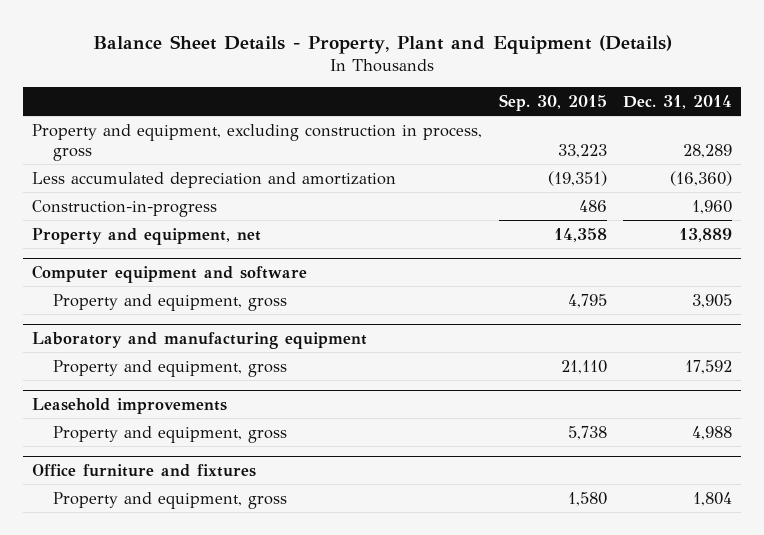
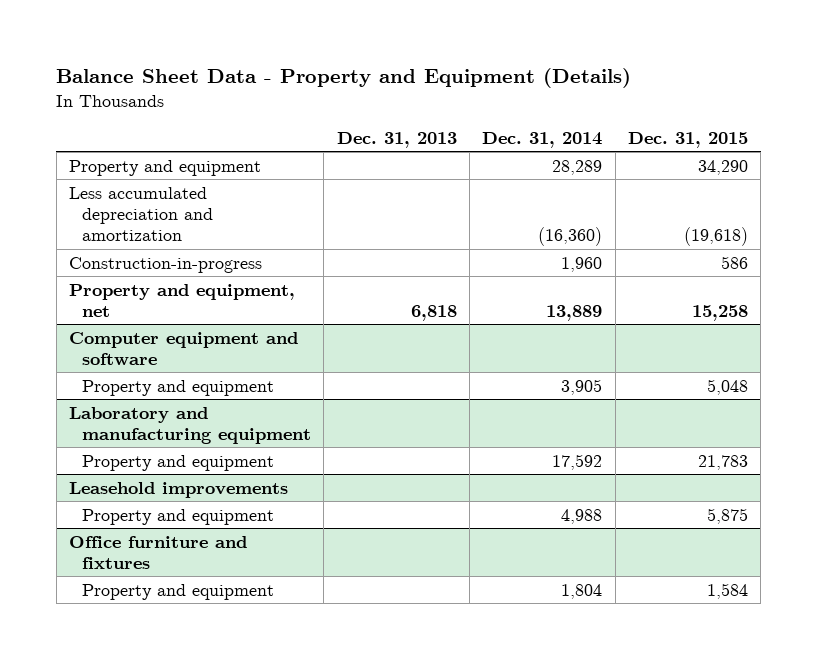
- Balance Sheet Details - Property, Plant and Equipment (Details)
+ Balance Sheet Data - Property and Equipment (Details)
- | Sep. 30, 2015 | Dec. 31, 2014
+ | Dec. 31, 2013 | Dec. 31, 2014 | Dec. 31, 2015
- Property and equipment, excluding construction in process, gross | 33,223 | 28,289
+ Property and equipment | | 28,289 | 34,290
@ Computer equipment and software
- Property and equipment, gross | 4,795 | 3,905
+ Property and equipment | | 3,905 | 5,048
@ Laboratory and manufacturing equipment
- Property and equipment, gross | 21,110 | 17,592
+ Property and equipment | | 17,592 | 21,783
@ Leasehold improvements
- Property and equipment, gross | 5,738 | 4,988
+ Property and equipment | | 4,988 | 5,875
@ Office furniture and fixtures
- Property and equipment, gross | 1,580 | 1,804
+ Property and equipment | | 1,804 | 1,584

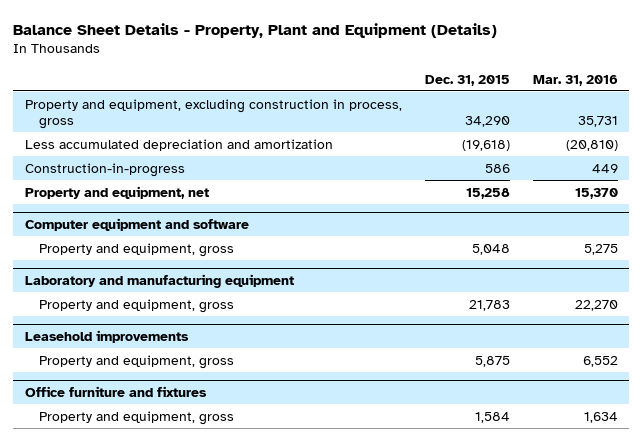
- Balance Sheet Data - Property and Equipment (Details)
+ Balance Sheet Details - Property, Plant and Equipment (Details)
- | Dec. 31, 2013 | Dec. 31, 2014 | Dec. 31, 2015
+ | Dec. 31, 2015 | Mar. 31, 2016
- Property and equipment | | 28,289 | 34,290
+ Property and equipment, excluding construction in process, gross | 34,290 | 35,731
@ Computer equipment and software
- Property and equipment | | 3,905 | 5,048
+ Property and equipment, gross | 5,048 | 5,275
@ Laboratory and manufacturing equipment
- Property and equipment | | 17,592 | 21,783
+ Property and equipment, gross | 21,783 | 22,270
@ Leasehold improvements
- Property and equipment | | 4,988 | 5,875
+ Property and equipment, gross | 5,875 | 6,552
@ Office furniture and fixtures
- Property and equipment | | 1,804 | 1,584
+ Property and equipment, gross | 1,584 | 1,634

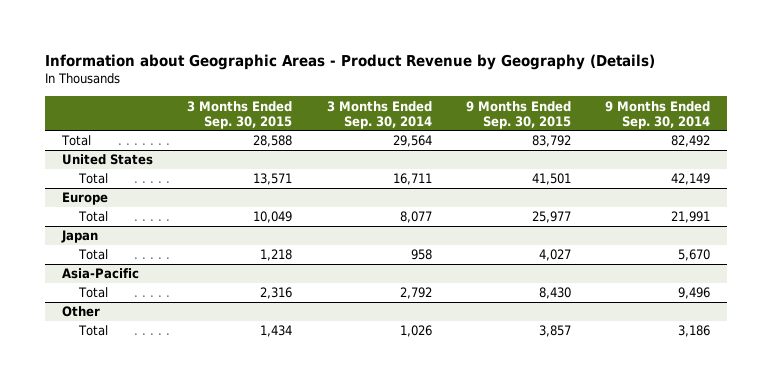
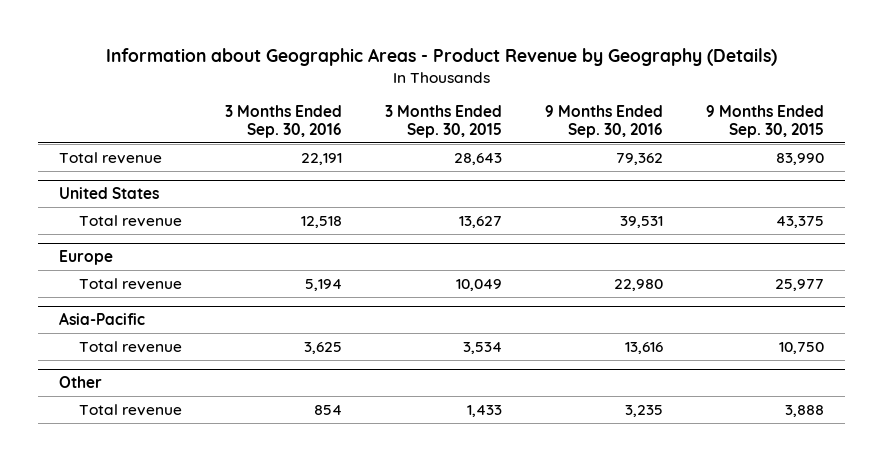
- | 3 Months Ended Sep. 30, 2015 | 3 Months Ended Sep. 30, 2014 | 9 Months Ended Sep. 30, 2015 | 9 Months Ended Sep. 30, 2014
+ | 3 Months Ended Sep. 30, 2016 | 3 Months Ended Sep. 30, 2015 | 9 Months Ended Sep. 30, 2016 | 9 Months Ended Sep. 30, 2015
- Total | 28,588 | 29,564 | 83,792 | 82,492
+ Total revenue | 22,191 | 28,643 | 79,362 | 83,990
@ United States
- Total | 13,571 | 16,711 | 41,501 | 42,149
+ Total revenue | 12,518 | 13,627 | 39,531 | 43,375
@ Europe
- Total | 10,049 | 8,077 | 25,977 | 21,991
- Japan
- Total | 1,218 | 958 | 4,027 | 5,670
@ Europe
+ Total revenue | 5,194 | 10,049 | 22,980 | 25,977
@ Asia-Pacific
- Total | 2,316 | 2,792 | 8,430 | 9,496
+ Total revenue | 3,625 | 3,534 | 13,616 | 10,750
@ Other
- Total | 1,434 | 1,026 | 3,857 | 3,186
+ Total revenue | 854 | 1,433 | 3,235 | 3,888

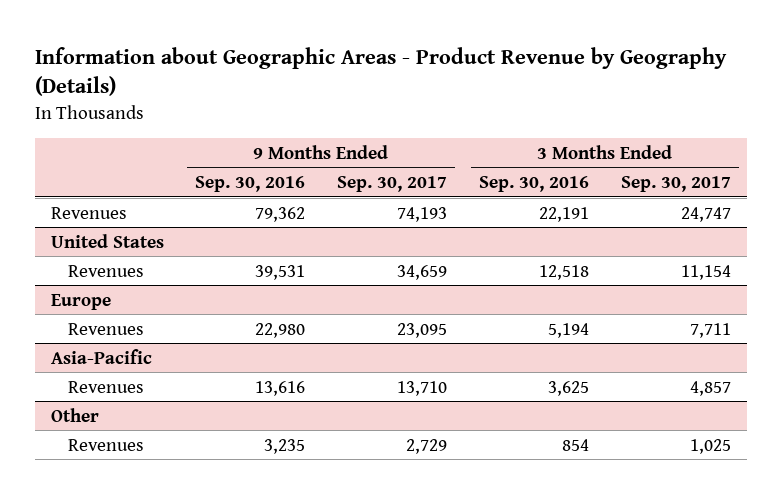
- | 3 Months Ended Sep. 30, 2016 | 3 Months Ended Sep. 30, 2015 | 9 Months Ended Sep. 30, 2016 | 9 Months Ended Sep. 30, 2015
+ | 9 Months Ended Sep. 30, 2016 | 9 Months Ended Sep. 30, 2017 | 3 Months Ended Sep. 30, 2016 | 3 Months Ended Sep. 30, 2017
- Total revenue | 22,191 | 28,643 | 79,362 | 83,990
+ Revenues | 79,362 | 74,193 | 22,191 | 24,747
@ United States
- Total revenue | 12,518 | 13,627 | 39,531 | 43,375
+ Revenues | 39,531 | 34,659 | 12,518 | 11,154
@ Europe
- Total revenue | 5,194 | 10,049 | 22,980 | 25,977
+ Revenues | 22,980 | 23,095 | 5,194 | 7,711
@ Asia-Pacific
- Total revenue | 3,625 | 3,534 | 13,616 | 10,750
+ Revenues | 13,616 | 13,710 | 3,625 | 4,857
@ Other
- Total revenue | 854 | 1,433 | 3,235 | 3,888
+ Revenues | 3,235 | 2,729 | 854 | 1,025

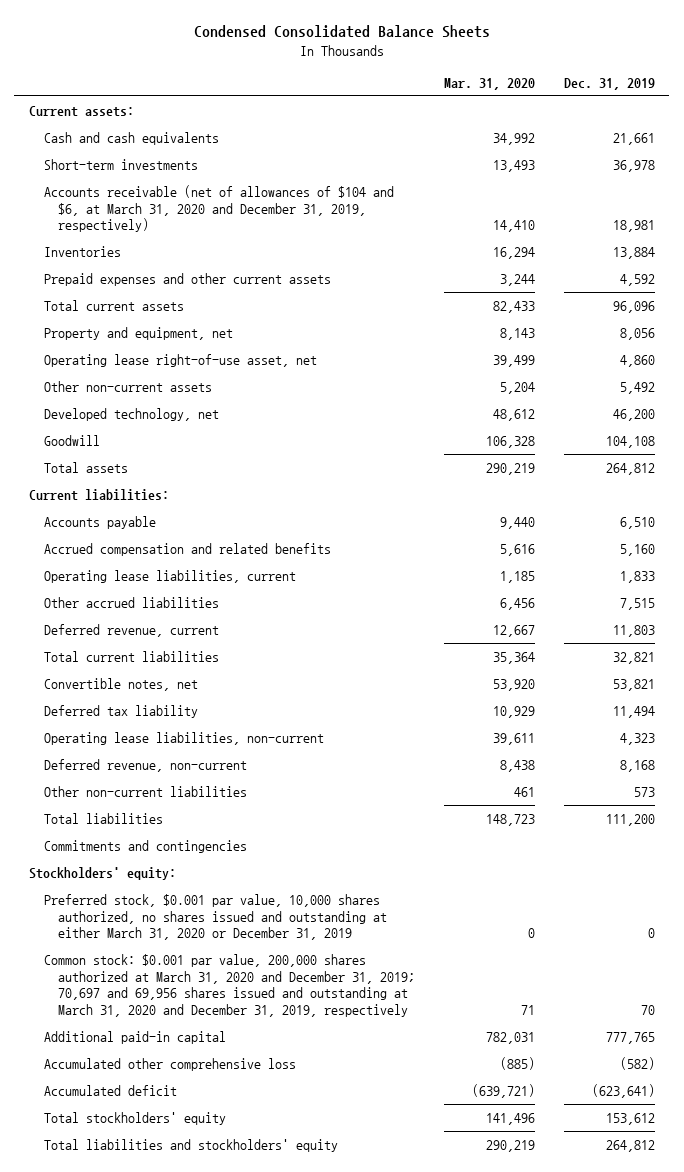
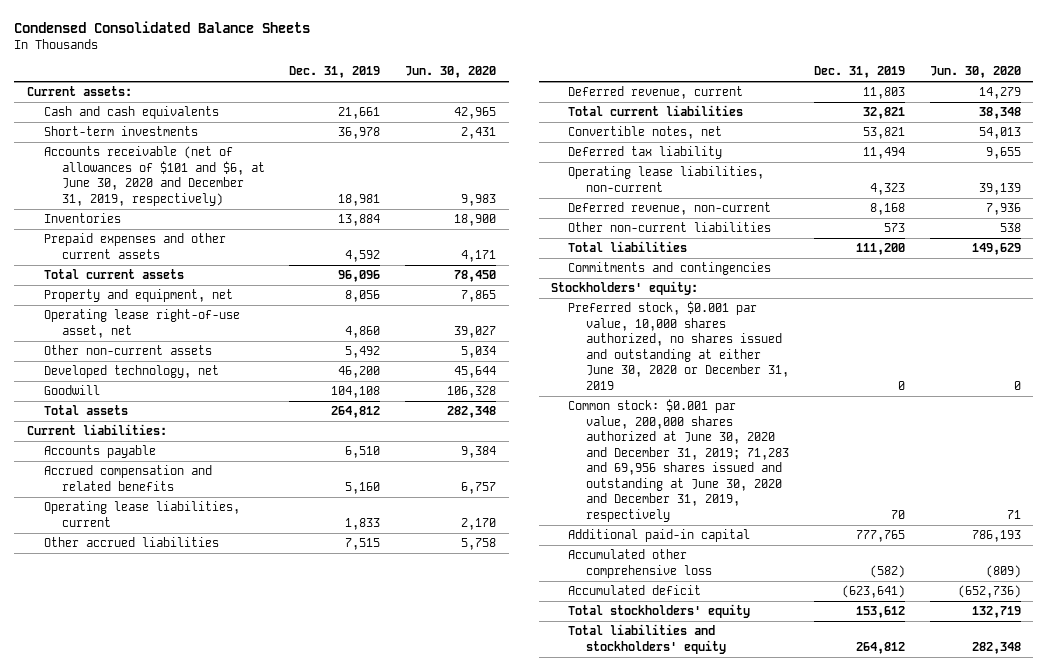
- | Mar. 31, 2020 | Dec. 31, 2019
+ | Dec. 31, 2019 | Jun. 30, 2020
- Accounts receivable (net of allowances of $104 and $6, at March 31, 2020 and December 31, 2019, respectively) | 14,410 | 18,981
+ Accounts receivable (net of allowances of $101 and $6, at June 30, 2020 and December 31, 2019, respectively) | 18,981 | 9,983
- Preferred stock, $0.001 par value, 10,000 shares authorized, no shares issued and outstanding at either March 31, 2020 or December 31, 2019 | 0 | 0
- Common stock: $0.001 par value, 200,000 shares authorized at March 31, 2020 and December 31, 2019; 70,697 and 69,956 shares issued and outstanding at March 31, 2020 and December 31, 2019, respectively | 71 | 70
+ Preferred stock, $0.001 par value, 10,000 shares authorized, no shares issued and outstanding at either June 30, 2020 or December 31, 2019 | 0 | 0
+ Common stock: $0.001 par value, 200,000 shares authorized at June 30, 2020 and December 31, 2019; 71,283 and 69,956 shares issued and outstanding at June 30, 2020 and December 31, 2019, respectively | 70 | 71

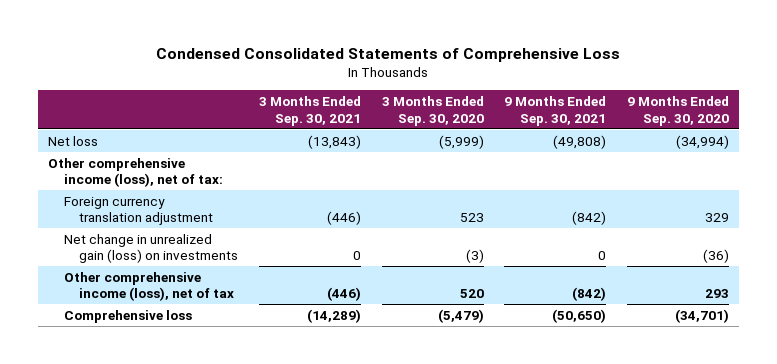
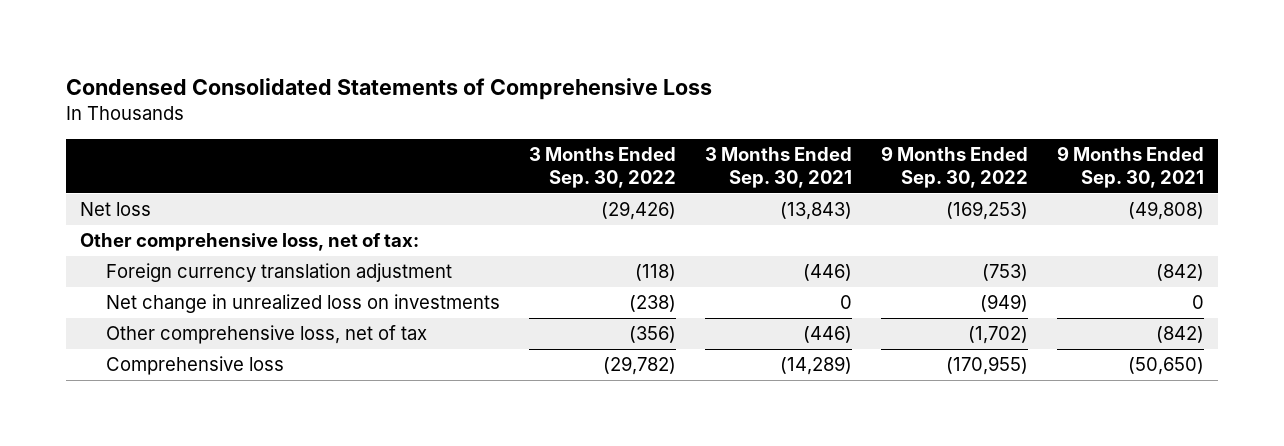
- | 3 Months Ended Sep. 30, 2021 | 3 Months Ended Sep. 30, 2020 | 9 Months Ended Sep. 30, 2021 | 9 Months Ended Sep. 30, 2020
+ | 3 Months Ended Sep. 30, 2022 | 3 Months Ended Sep. 30, 2021 | 9 Months Ended Sep. 30, 2022 | 9 Months Ended Sep. 30, 2021
- Other comprehensive income (loss), net of tax:
+ Other comprehensive loss, net of tax:
- Net change in unrealized gain (loss) on investments | 0 | (3) | 0 | (36)
- Other comprehensive income (loss), net of tax | (446) | 520 | (842) | 293
+ Net change in unrealized loss on investments | (238) | 0 | (949) | 0
+ Other comprehensive loss, net of tax | (356) | (446) | (1,702) | (842)

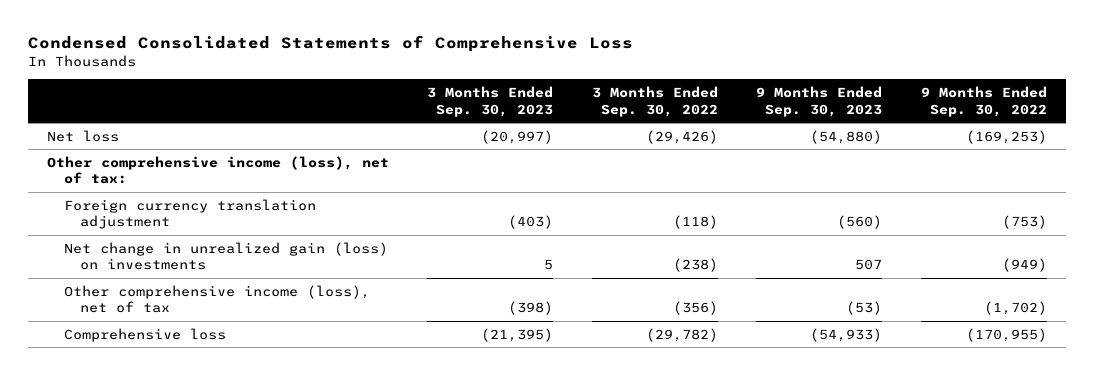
- | 3 Months Ended Sep. 30, 2022 | 3 Months Ended Sep. 30, 2021 | 9 Months Ended Sep. 30, 2022 | 9 Months Ended Sep. 30, 2021
+ | 3 Months Ended Sep. 30, 2023 | 3 Months Ended Sep. 30, 2022 | 9 Months Ended Sep. 30, 2023 | 9 Months Ended Sep. 30, 2022
- Other comprehensive loss, net of tax:
+ Other comprehensive income (loss), net of tax:
- Net change in unrealized loss on investments | (238) | 0 | (949) | 0
- Other comprehensive loss, net of tax | (356) | (446) | (1,702) | (842)
+ Net change in unrealized gain (loss) on investments | 5 | (238) | 507 | (949)
+ Other comprehensive income (loss), net of tax | (398) | (356) | (53) | (1,702)

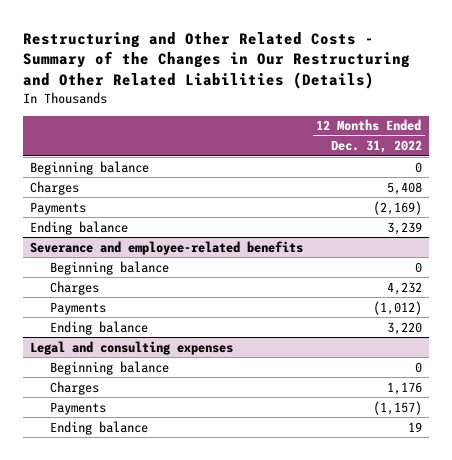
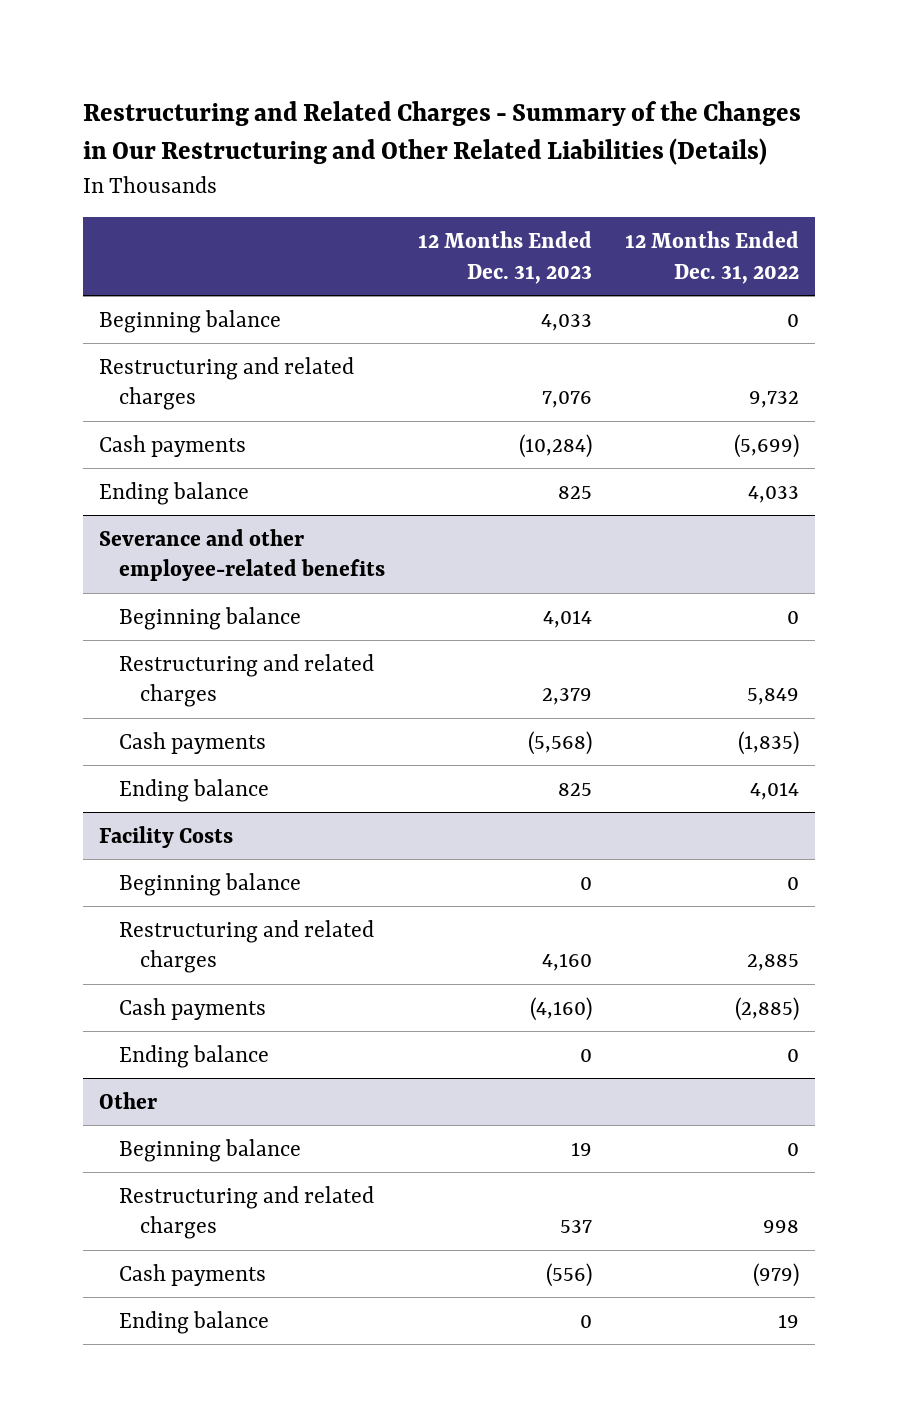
- Restructuring and Other Related Costs - Summary of the Changes in Our Restructuring and Other Related Liabilities (Details)
+ Restructuring and Related Charges - Summary of the Changes in Our Restructuring and Other Related Liabilities (Details)
- | 12 Months Ended Dec. 31, 2022
+ | 12 Months Ended Dec. 31, 2023 | 12 Months Ended Dec. 31, 2022
- Charges | 5,408
- Payments | (2,169)
- Ending balance | 3,239
- Severance and employee-related benefits
+ Restructuring and related charges | 7,076 | 9,732
+ Cash payments | (10,284) | (5,699)
+ Ending balance | 825 | 4,033
+ Severance and other employee-related benefits
- Charges | 4,232
- Payments | (1,012)
- Ending balance | 3,220
- Legal and consulting expenses
+ Restructuring and related charges | 2,379 | 5,849
+ Cash payments | (5,568) | (1,835)
+ Ending balance | 825 | 4,014
+ Facility Costs
- Charges | 1,176
- Payments | (1,157)
+ Restructuring and related charges | 4,160 | 2,885
+ Cash payments | (4,160) | (2,885)
+ Ending balance | 0 | 0
+ Other
+ Beginning balance | 19 | 0
+ Restructuring and related charges | 537 | 998
+ Cash payments | (556) | (979)

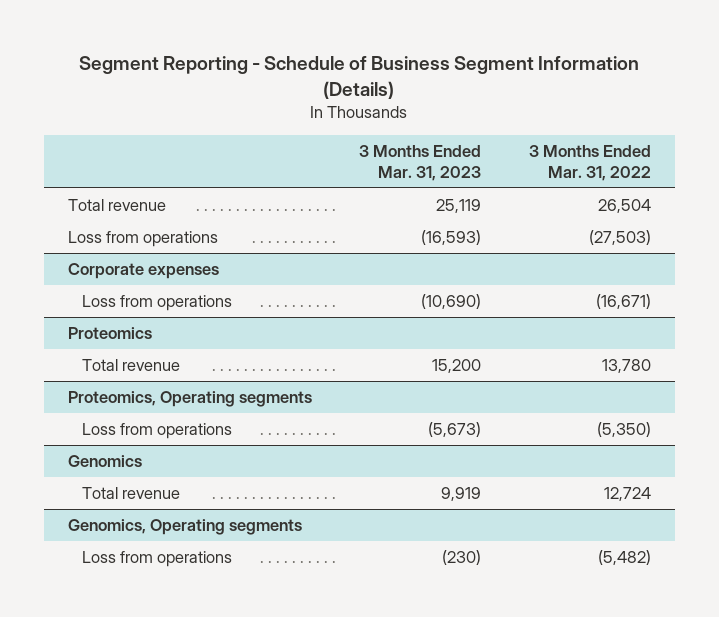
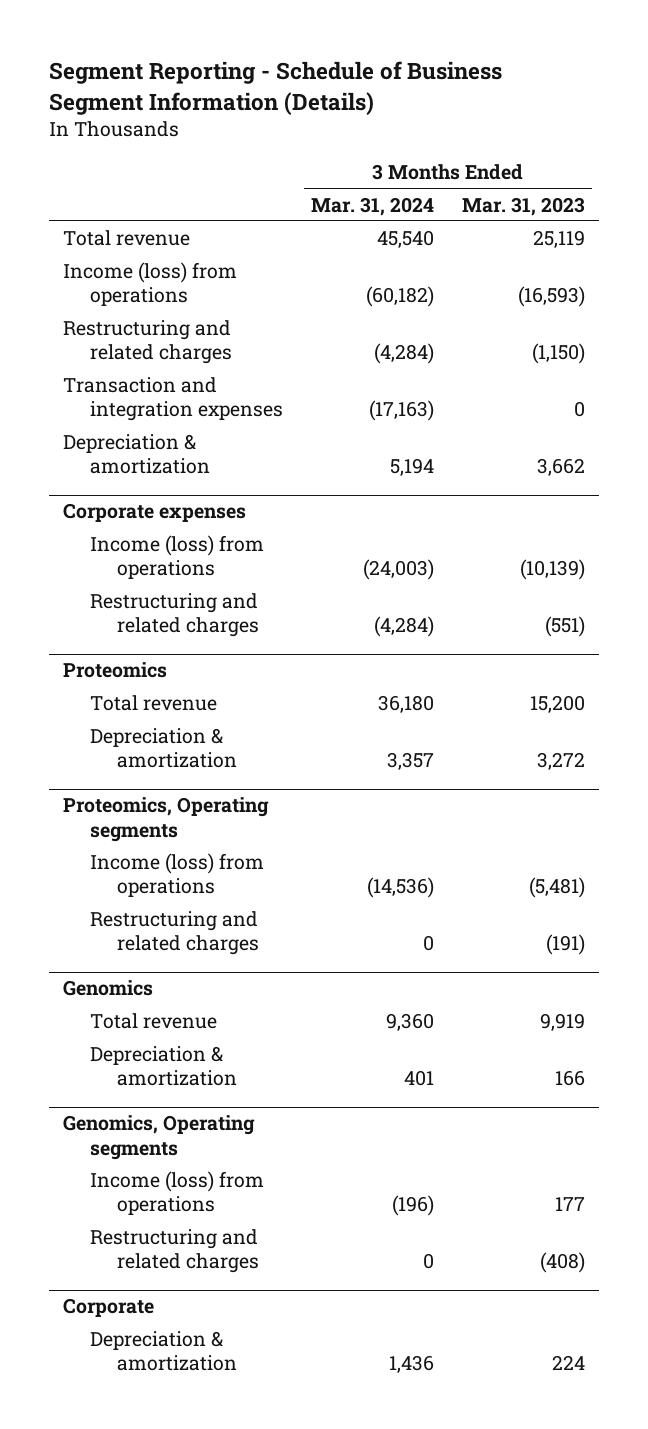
- | 3 Months Ended Mar. 31, 2023 | 3 Months Ended Mar. 31, 2022
+ | 3 Months Ended Mar. 31, 2024 | 3 Months Ended Mar. 31, 2023
- Loss from operations | (16,593) | (27,503)
+ Income (loss) from operations | (60,182) | (16,593)
+ Restructuring and related charges | (4,284) | (1,150)
+ Transaction and integration expenses | (17,163) | 0
+ Depreciation & amortization | 5,194 | 3,662
@ Corporate expenses
- Loss from operations | (10,690) | (16,671)
+ Income (loss) from operations | (24,003) | (10,139)
+ Restructuring and related charges | (4,284) | (551)
@ Proteomics
+ Depreciation & amortization | 3,357 | 3,272
@ Proteomics, Operating segments
- Loss from operations | (5,673) | (5,350)
+ Income (loss) from operations | (14,536) | (5,481)
+ Restructuring and related charges | 0 | (191)
@ Genomics
+ Depreciation & amortization | 401 | 166
@ Genomics, Operating segments
- Loss from operations | (230) | (5,482)
+ Income (loss) from operations | (196) | 177
+ Restructuring and related charges | 0 | (408)
+ Corporate
+ Depreciation & amortization | 1,436 | 224

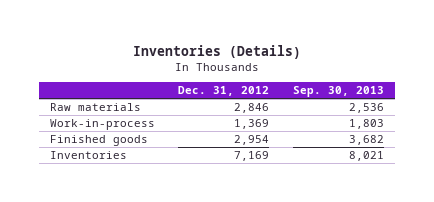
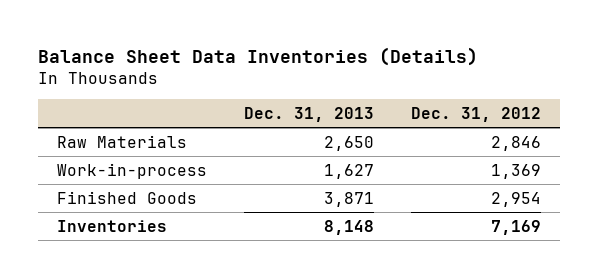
- Inventories (Details)
+ Balance Sheet Data Inventories (Details)
- | Dec. 31, 2012 | Sep. 30, 2013
+ | Dec. 31, 2013 | Dec. 31, 2012
- Raw materials | 2,846 | 2,536
+ Raw Materials | 2,650 | 2,846
- Finished goods | 2,954 | 3,682
+ Finished Goods | 3,871 | 2,954

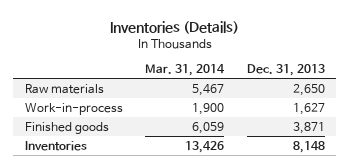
- Balance Sheet Data Inventories (Details)
+ Inventories (Details)
- | Dec. 31, 2013 | Dec. 31, 2012
+ | Mar. 31, 2014 | Dec. 31, 2013
- Raw Materials | 2,650 | 2,846
+ Raw materials | 5,467 | 2,650
- Finished Goods | 3,871 | 2,954
+ Finished goods | 6,059 | 3,871

